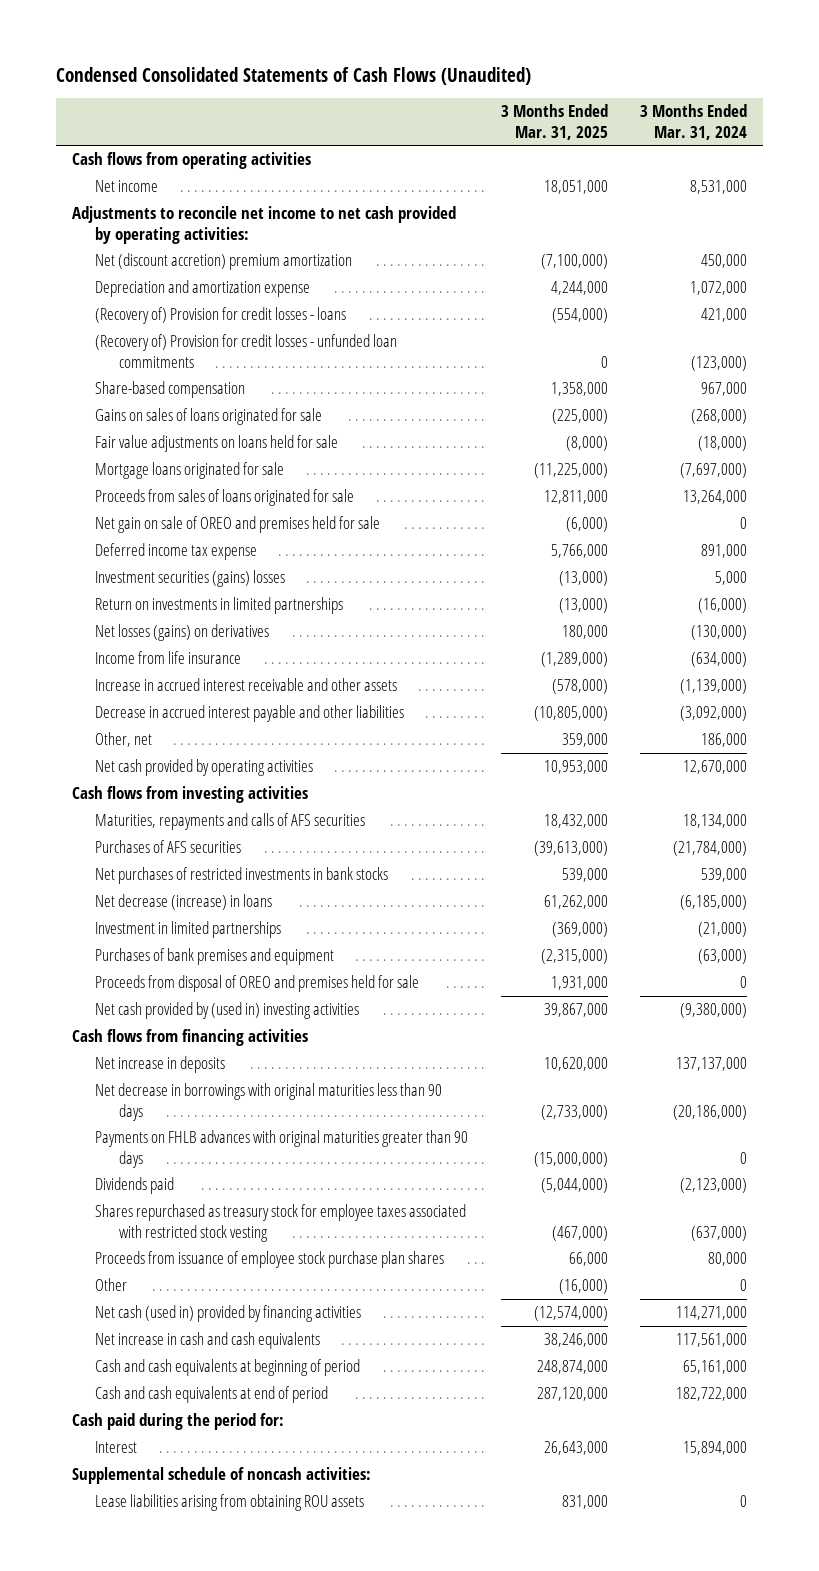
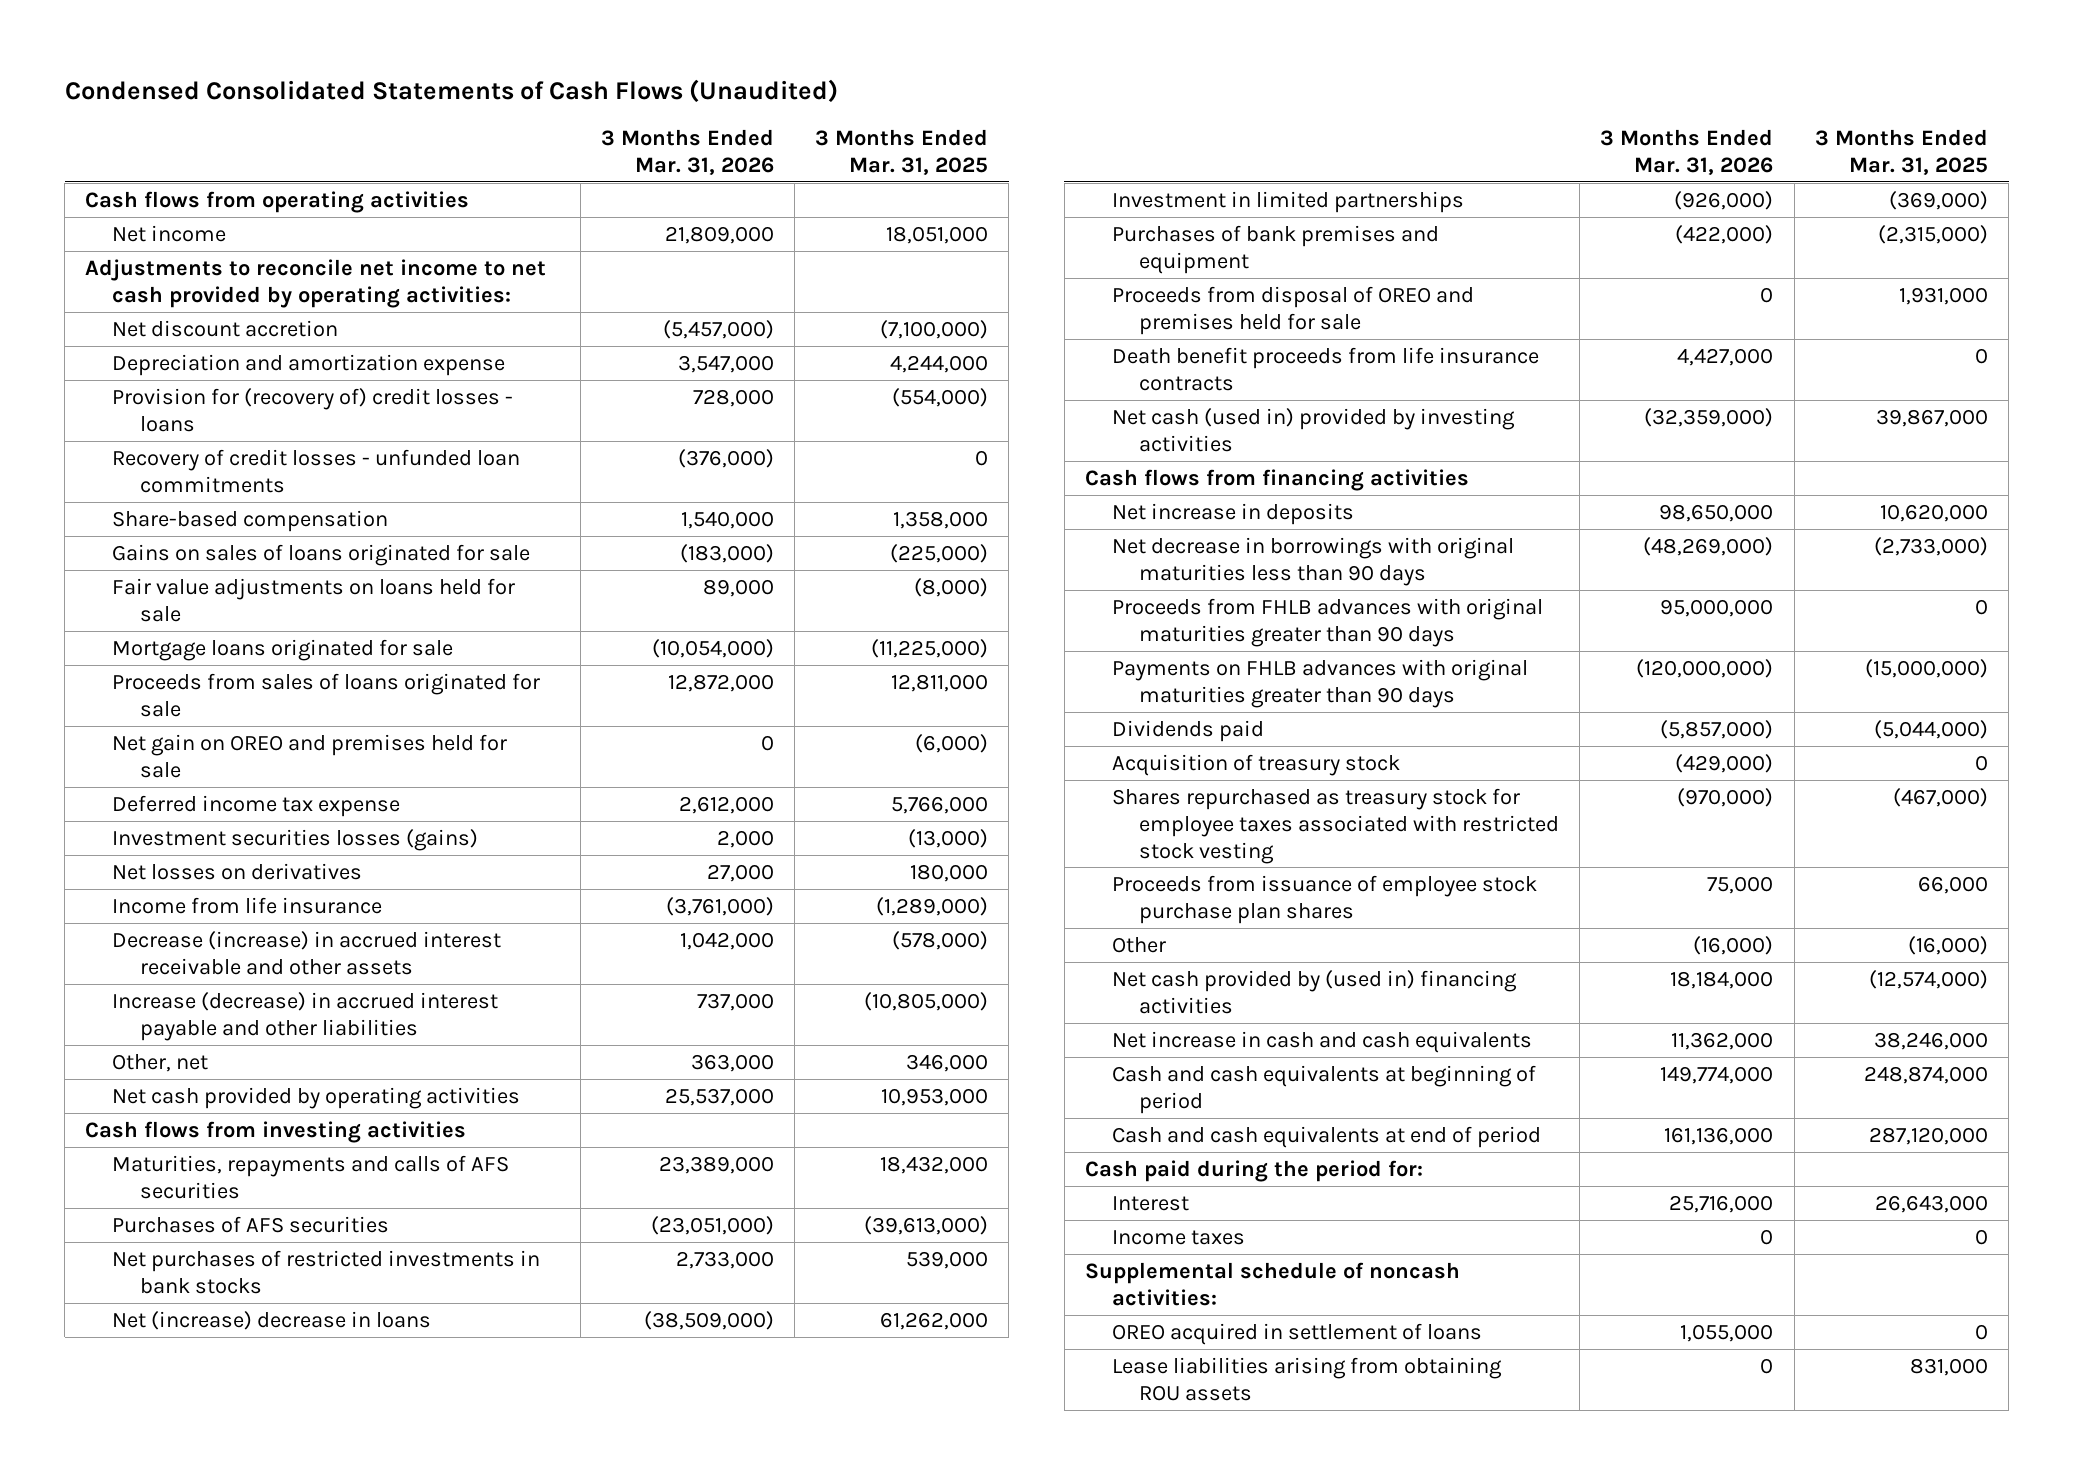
- | 3 Months Ended Mar. 31, 2025 | 3 Months Ended Mar. 31, 2024
+ | 3 Months Ended Mar. 31, 2026 | 3 Months Ended Mar. 31, 2025
- Net (discount accretion) premium amortization | (7,100,000) | 450,000
+ Net discount accretion | (5,457,000) | (7,100,000)
- (Recovery of) Provision for credit losses - loans | (554,000) | 421,000
- (Recovery of) Provision for credit losses - unfunded loan commitments | 0 | (123,000)
+ Provision for (recovery of) credit losses - loans | 728,000 | (554,000)
+ Recovery of credit losses - unfunded loan commitments | (376,000) | 0
- Net gain on sale of OREO and premises held for sale | (6,000) | 0
+ Net gain on OREO and premises held for sale | 0 | (6,000)
- Investment securities (gains) losses | (13,000) | 5,000
- Return on investments in limited partnerships | (13,000) | (16,000)
- Net losses (gains) on derivatives | 180,000 | (130,000)
+ Investment securities losses (gains) | 2,000 | (13,000)
+ Net losses on derivatives | 27,000 | 180,000
- Increase in accrued interest receivable and other assets | (578,000) | (1,139,000)
- Decrease in accrued interest payable and other liabilities | (10,805,000) | (3,092,000)
- Other, net | 359,000 | 186,000
+ Decrease (increase) in accrued interest receivable and other assets | 1,042,000 | (578,000)
+ Increase (decrease) in accrued interest payable and other liabilities | 737,000 | (10,805,000)
+ Other, net | 363,000 | 346,000
- Net decrease (increase) in loans | 61,262,000 | (6,185,000)
+ Net (increase) decrease in loans | (38,509,000) | 61,262,000
- Net cash provided by (used in) investing activities | 39,867,000 | (9,380,000)
+ Death benefit proceeds from life insurance contracts | 4,427,000 | 0
+ Net cash (used in) provided by investing activities | (32,359,000) | 39,867,000
+ Proceeds from FHLB advances with original maturities greater than 90 days | 95,000,000 | 0
+ Acquisition of treasury stock | (429,000) | 0
- Net cash (used in) provided by financing activities | (12,574,000) | 114,271,000
+ Net cash provided by (used in) financing activities | 18,184,000 | (12,574,000)
+ Income taxes | 0 | 0
+ OREO acquired in settlement of loans | 1,055,000 | 0

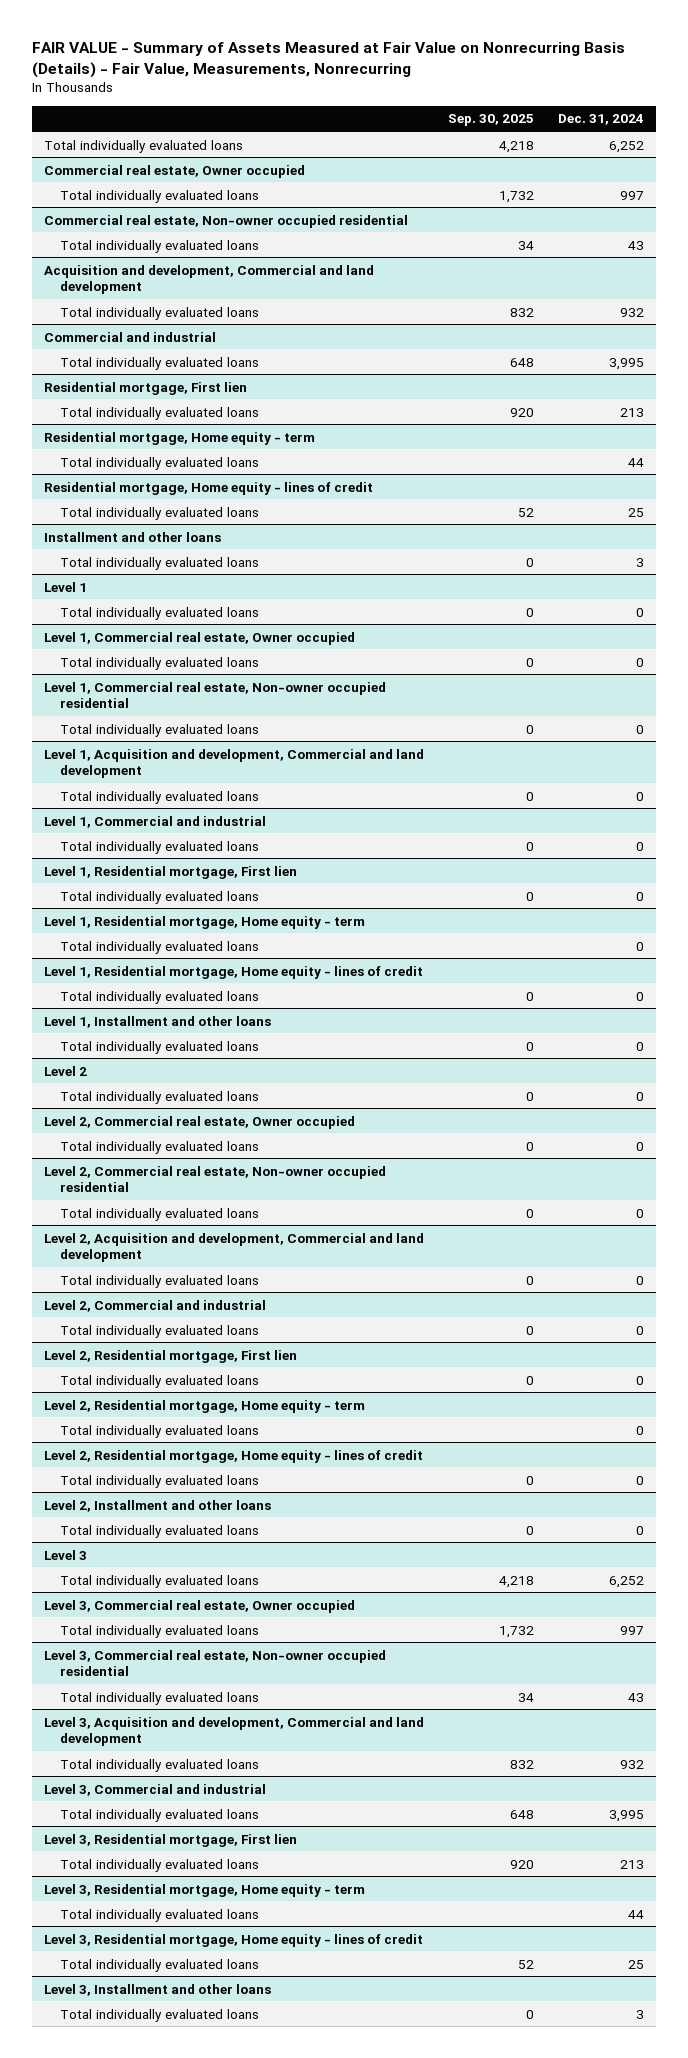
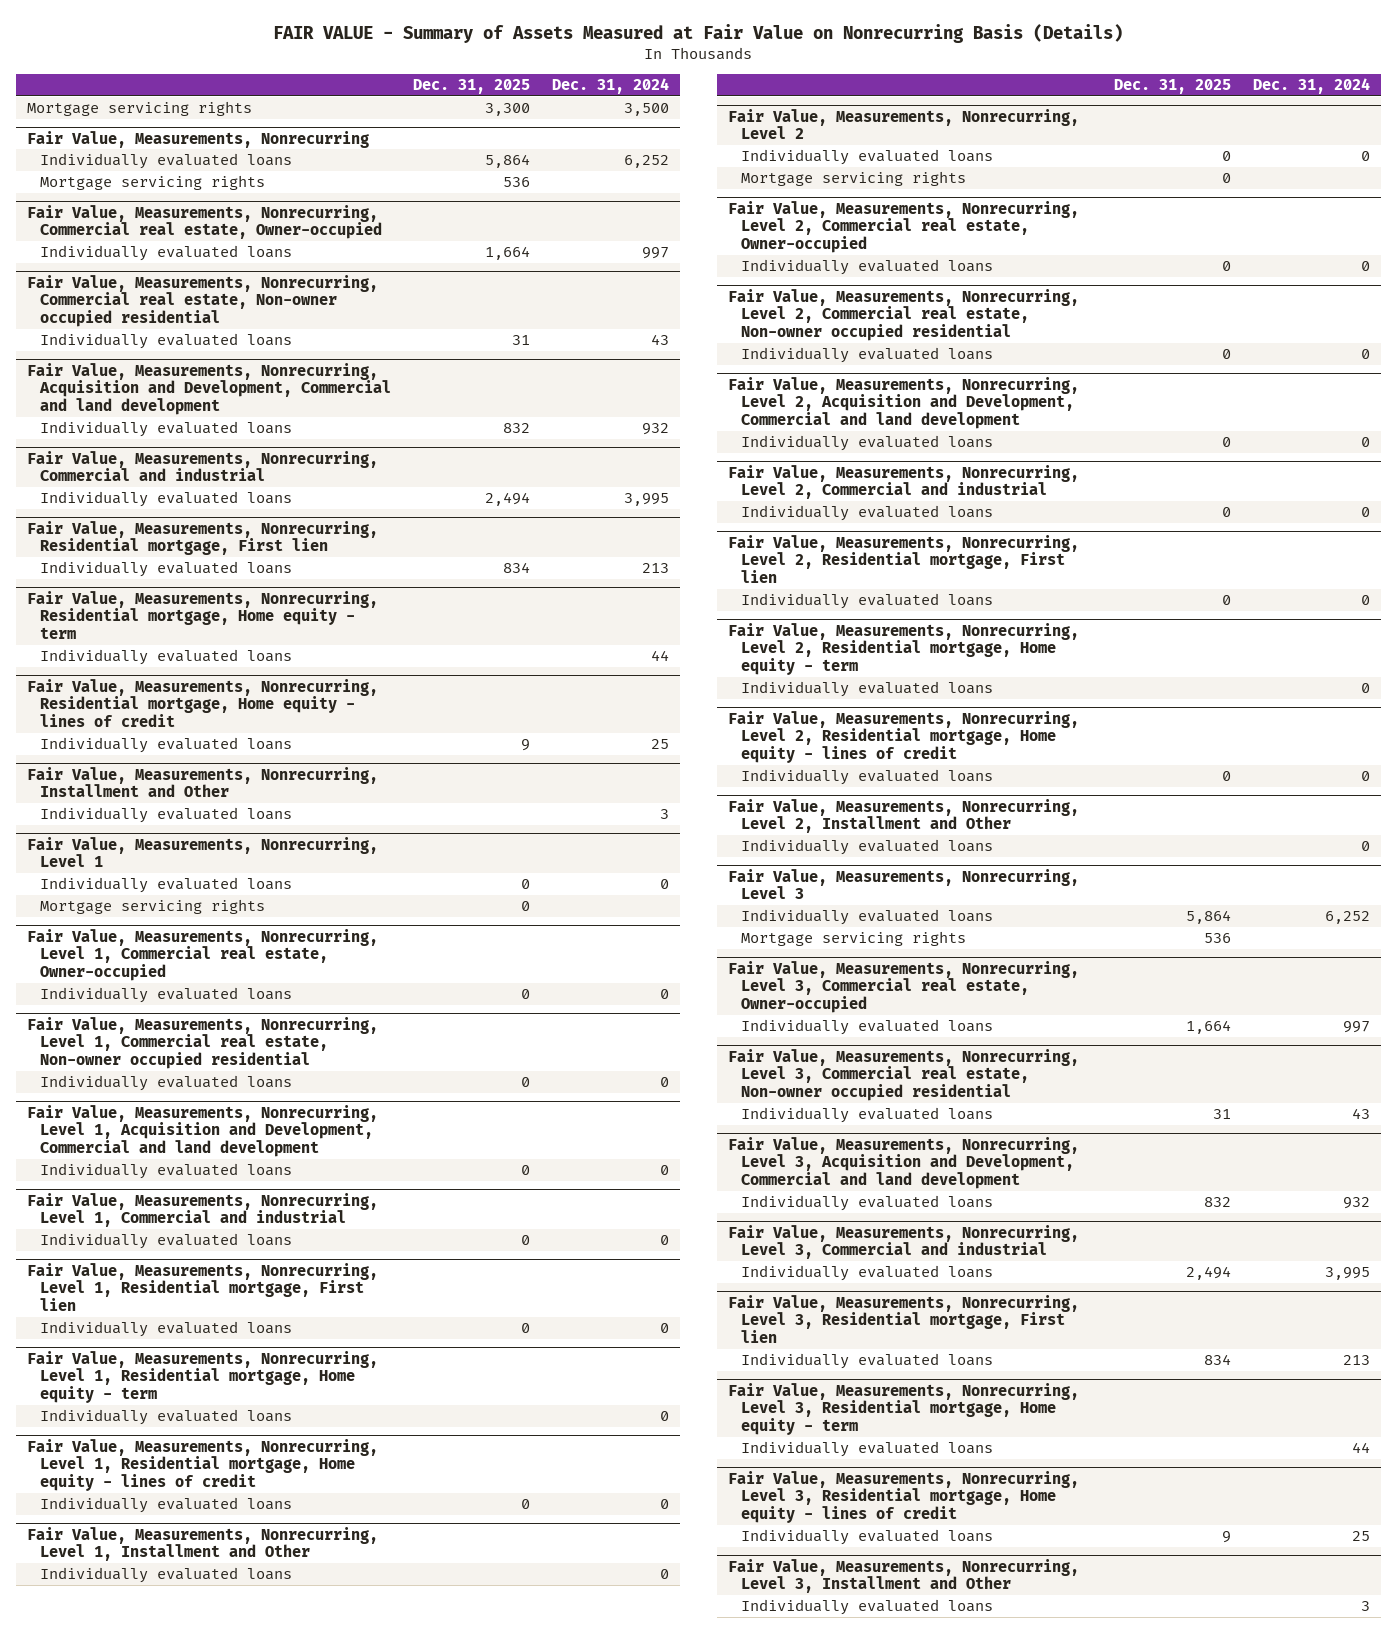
- FAIR VALUE - Summary of Assets Measured at Fair Value on Nonrecurring Basis (Details) - Fair Value, Measurements, Nonrecurring
+ FAIR VALUE - Summary of Assets Measured at Fair Value on Nonrecurring Basis (Details)
- | Sep. 30, 2025 | Dec. 31, 2024
+ | Dec. 31, 2025 | Dec. 31, 2024
- Total individually evaluated loans | 4,218 | 6,252
- Commercial real estate, Owner occupied
- Total individually evaluated loans | 1,732 | 997
- Commercial real estate, Non-owner occupied residential
- Total individually evaluated loans | 34 | 43
- Acquisition and development, Commercial and land development
- Total individually evaluated loans | 832 | 932
- Commercial and industrial
- Total individually evaluated loans | 648 | 3,995
- Residential mortgage, First lien
- Total individually evaluated loans | 920 | 213
- Residential mortgage, Home equity - term
- Total individually evaluated loans | | 44
- Residential mortgage, Home equity - lines of credit
- Total individually evaluated loans | 52 | 25
- Installment and other loans
- Total individually evaluated loans | 0 | 3
- Level 1
- Total individually evaluated loans | 0 | 0
- Level 1, Commercial real estate, Owner occupied
- Total individually evaluated loans | 0 | 0
- Level 1, Commercial real estate, Non-owner occupied residential
- Total individually evaluated loans | 0 | 0
- Level 1, Acquisition and development, Commercial and land development
- Total individually evaluated loans | 0 | 0
- Level 1, Commercial and industrial
- Total individually evaluated loans | 0 | 0
- Level 1, Residential mortgage, First lien
- Total individually evaluated loans | 0 | 0
- Level 1, Residential mortgage, Home equity - term
- Total individually evaluated loans | | 0
- Level 1, Residential mortgage, Home equity - lines of credit
- Total individually evaluated loans | 0 | 0
- Level 1, Installment and other loans
- Total individually evaluated loans | 0 | 0
- Level 2
- Total individually evaluated loans | 0 | 0
- Level 2, Commercial real estate, Owner occupied
- Total individually evaluated loans | 0 | 0
- Level 2, Commercial real estate, Non-owner occupied residential
- Total individually evaluated loans | 0 | 0
- Level 2, Acquisition and development, Commercial and land development
- Total individually evaluated loans | 0 | 0
- Level 2, Commercial and industrial
- Total individually evaluated loans | 0 | 0
- Level 2, Residential mortgage, First lien
- Total individually evaluated loans | 0 | 0
- Level 2, Residential mortgage, Home equity - term
- Total individually evaluated loans | | 0
- Level 2, Residential mortgage, Home equity - lines of credit
- Total individually evaluated loans | 0 | 0
- Level 2, Installment and other loans
- Total individually evaluated loans | 0 | 0
- Level 3
- Total individually evaluated loans | 4,218 | 6,252
- Level 3, Commercial real estate, Owner occupied
- Total individually evaluated loans | 1,732 | 997
- Level 3, Commercial real estate, Non-owner occupied residential
- Total individually evaluated loans | 34 | 43
- Level 3, Acquisition and development, Commercial and land development
- Total individually evaluated loans | 832 | 932
- Level 3, Commercial and industrial
- Total individually evaluated loans | 648 | 3,995
- Level 3, Residential mortgage, First lien
- Total individually evaluated loans | 920 | 213
- Level 3, Residential mortgage, Home equity - term
- Total individually evaluated loans | | 44
- Level 3, Residential mortgage, Home equity - lines of credit
- Total individually evaluated loans | 52 | 25
- Level 3, Installment and other loans
- Total individually evaluated loans | 0 | 3
+ Mortgage servicing rights | 3,300 | 3,500
+ Fair Value, Measurements, Nonrecurring
+ Individually evaluated loans | 5,864 | 6,252
+ Mortgage servicing rights | 536 |
+ Fair Value, Measurements, Nonrecurring, Commercial real estate, Owner-occupied
+ Individually evaluated loans | 1,664 | 997
+ Fair Value, Measurements, Nonrecurring, Commercial real estate, Non-owner occupied residential
+ Individually evaluated loans | 31 | 43
+ Fair Value, Measurements, Nonrecurring, Acquisition and Development, Commercial and land development
+ Individually evaluated loans | 832 | 932
+ Fair Value, Measurements, Nonrecurring, Commercial and industrial
+ Individually evaluated loans | 2,494 | 3,995
+ Fair Value, Measurements, Nonrecurring, Residential mortgage, First lien
+ Individually evaluated loans | 834 | 213
+ Fair Value, Measurements, Nonrecurring, Residential mortgage, Home equity - term
+ Individually evaluated loans | | 44
+ Fair Value, Measurements, Nonrecurring, Residential mortgage, Home equity - lines of credit
+ Individually evaluated loans | 9 | 25
+ Fair Value, Measurements, Nonrecurring, Installment and Other
+ Individually evaluated loans | | 3
+ Fair Value, Measurements, Nonrecurring, Level 1
+ Individually evaluated loans | 0 | 0
+ Mortgage servicing rights | 0 |
+ Fair Value, Measurements, Nonrecurring, Level 1, Commercial real estate, Owner-occupied
+ Individually evaluated loans | 0 | 0
+ Fair Value, Measurements, Nonrecurring, Level 1, Commercial real estate, Non-owner occupied residential
+ Individually evaluated loans | 0 | 0
+ Fair Value, Measurements, Nonrecurring, Level 1, Acquisition and Development, Commercial and land development
+ Individually evaluated loans | 0 | 0
+ Fair Value, Measurements, Nonrecurring, Level 1, Commercial and industrial
+ Individually evaluated loans | 0 | 0
+ Fair Value, Measurements, Nonrecurring, Level 1, Residential mortgage, First lien
+ Individually evaluated loans | 0 | 0
+ Fair Value, Measurements, Nonrecurring, Level 1, Residential mortgage, Home equity - term
+ Individually evaluated loans | | 0
+ Fair Value, Measurements, Nonrecurring, Level 1, Residential mortgage, Home equity - lines of credit
+ Individually evaluated loans | 0 | 0
+ Fair Value, Measurements, Nonrecurring, Level 1, Installment and Other
+ Individually evaluated loans | | 0
+ Fair Value, Measurements, Nonrecurring, Level 2
+ Individually evaluated loans | 0 | 0
+ Mortgage servicing rights | 0 |
+ Fair Value, Measurements, Nonrecurring, Level 2, Commercial real estate, Owner-occupied
+ Individually evaluated loans | 0 | 0
+ Fair Value, Measurements, Nonrecurring, Level 2, Commercial real estate, Non-owner occupied residential
+ Individually evaluated loans | 0 | 0
+ Fair Value, Measurements, Nonrecurring, Level 2, Acquisition and Development, Commercial and land development
+ Individually evaluated loans | 0 | 0
+ Fair Value, Measurements, Nonrecurring, Level 2, Commercial and industrial
+ Individually evaluated loans | 0 | 0
+ Fair Value, Measurements, Nonrecurring, Level 2, Residential mortgage, First lien
+ Individually evaluated loans | 0 | 0
+ Fair Value, Measurements, Nonrecurring, Level 2, Residential mortgage, Home equity - term
+ Individually evaluated loans | | 0
+ Fair Value, Measurements, Nonrecurring, Level 2, Residential mortgage, Home equity - lines of credit
+ Individually evaluated loans | 0 | 0
+ Fair Value, Measurements, Nonrecurring, Level 2, Installment and Other
+ Individually evaluated loans | | 0
+ Fair Value, Measurements, Nonrecurring, Level 3
+ Individually evaluated loans | 5,864 | 6,252
+ Mortgage servicing rights | 536 |
+ Fair Value, Measurements, Nonrecurring, Level 3, Commercial real estate, Owner-occupied
+ Individually evaluated loans | 1,664 | 997
+ Fair Value, Measurements, Nonrecurring, Level 3, Commercial real estate, Non-owner occupied residential
+ Individually evaluated loans | 31 | 43
+ Fair Value, Measurements, Nonrecurring, Level 3, Acquisition and Development, Commercial and land development
+ Individually evaluated loans | 832 | 932
+ Fair Value, Measurements, Nonrecurring, Level 3, Commercial and industrial
+ Individually evaluated loans | 2,494 | 3,995
+ Fair Value, Measurements, Nonrecurring, Level 3, Residential mortgage, First lien
+ Individually evaluated loans | 834 | 213
+ Fair Value, Measurements, Nonrecurring, Level 3, Residential mortgage, Home equity - term
+ Individually evaluated loans | | 44
+ Fair Value, Measurements, Nonrecurring, Level 3, Residential mortgage, Home equity - lines of credit
+ Individually evaluated loans | 9 | 25
+ Fair Value, Measurements, Nonrecurring, Level 3, Installment and Other
+ Individually evaluated loans | | 3

